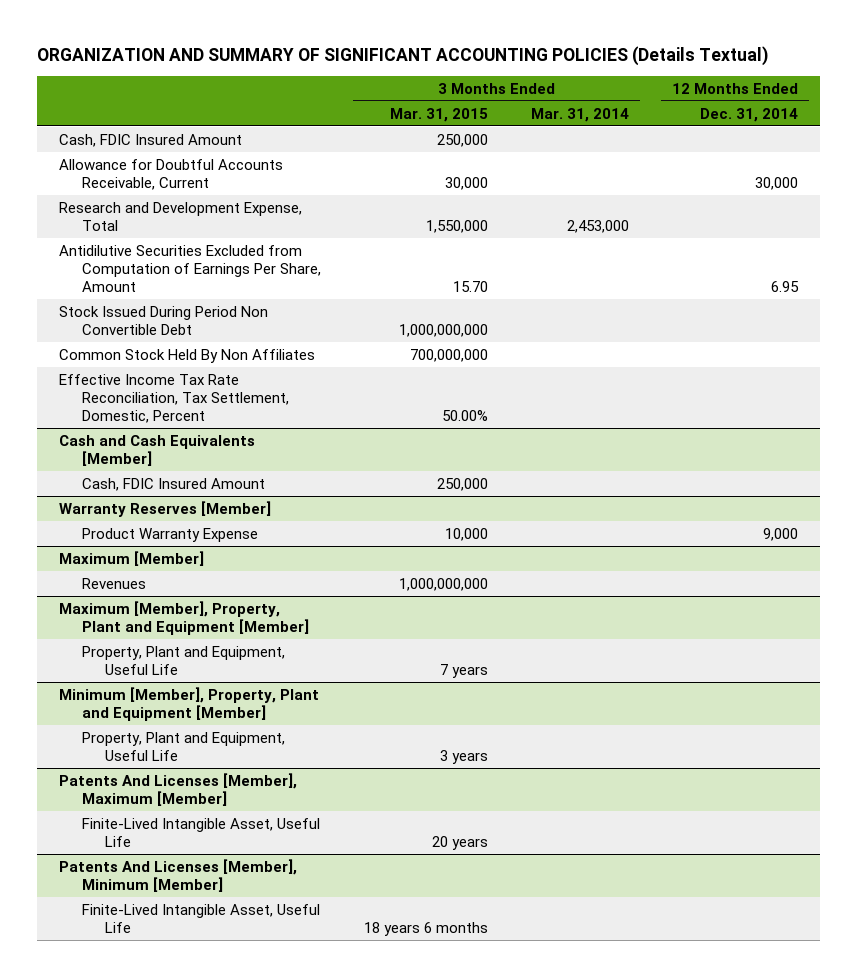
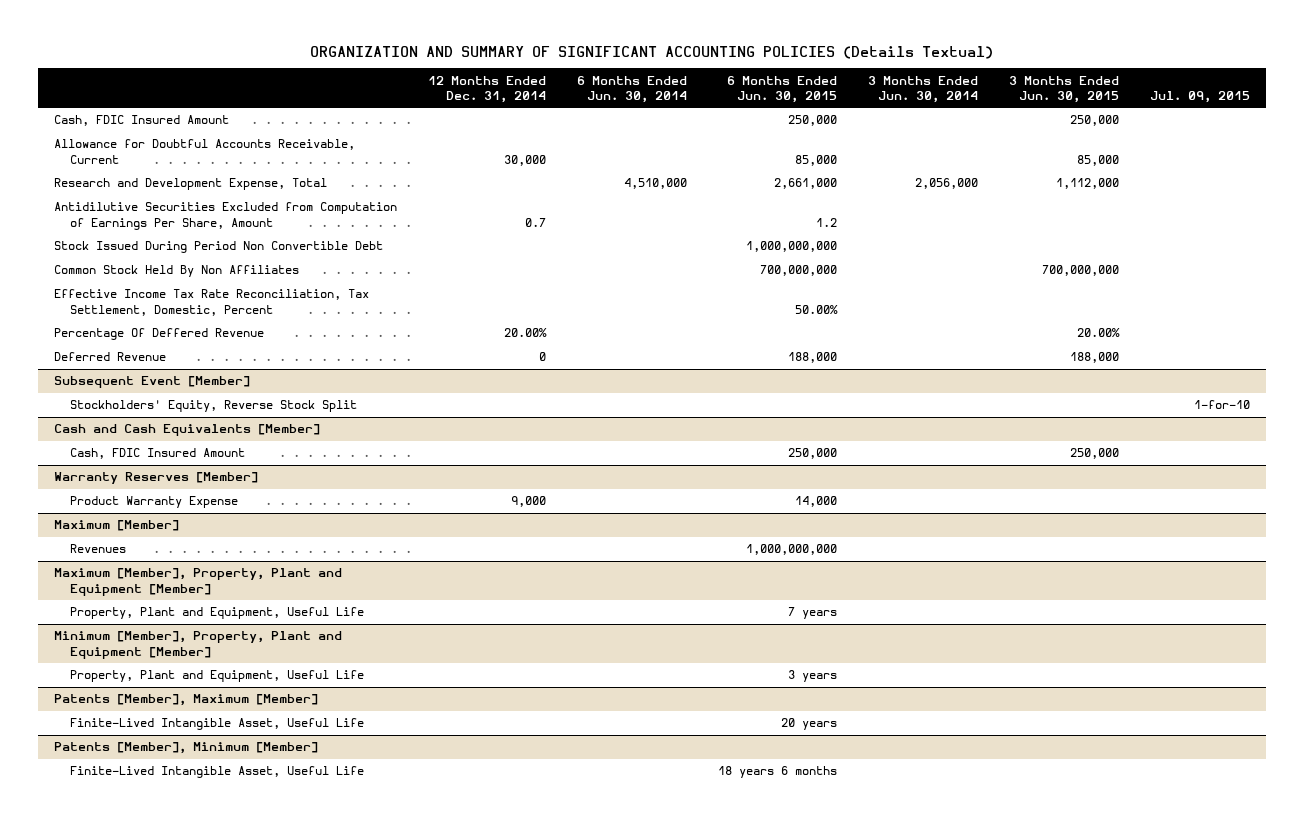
- | 3 Months Ended Mar. 31, 2015 | 3 Months Ended Mar. 31, 2014 | 12 Months Ended Dec. 31, 2014
+ | 12 Months Ended Dec. 31, 2014 | 6 Months Ended Jun. 30, 2014 | 6 Months Ended Jun. 30, 2015 | 3 Months Ended Jun. 30, 2014 | 3 Months Ended Jun. 30, 2015 | Jul. 09, 2015
- Antidilutive Securities Excluded from Computation of Earnings Per Share, Amount | 15.70 | | 6.95
+ Antidilutive Securities Excluded from Computation of Earnings Per Share, Amount | 0.7 | | 1.2 | | |
+ Percentage Of Deffered Revenue | 20.00% | | | | 20.00% |
+ Deferred Revenue | 0 | | 188,000 | | 188,000 |
+ Subsequent Event [Member]
+ Stockholders' Equity, Reverse Stock Split | | | | | | 1-for-10
- Patents And Licenses [Member], Maximum [Member]
+ Patents [Member], Maximum [Member]
- Patents And Licenses [Member], Minimum [Member]
+ Patents [Member], Minimum [Member]

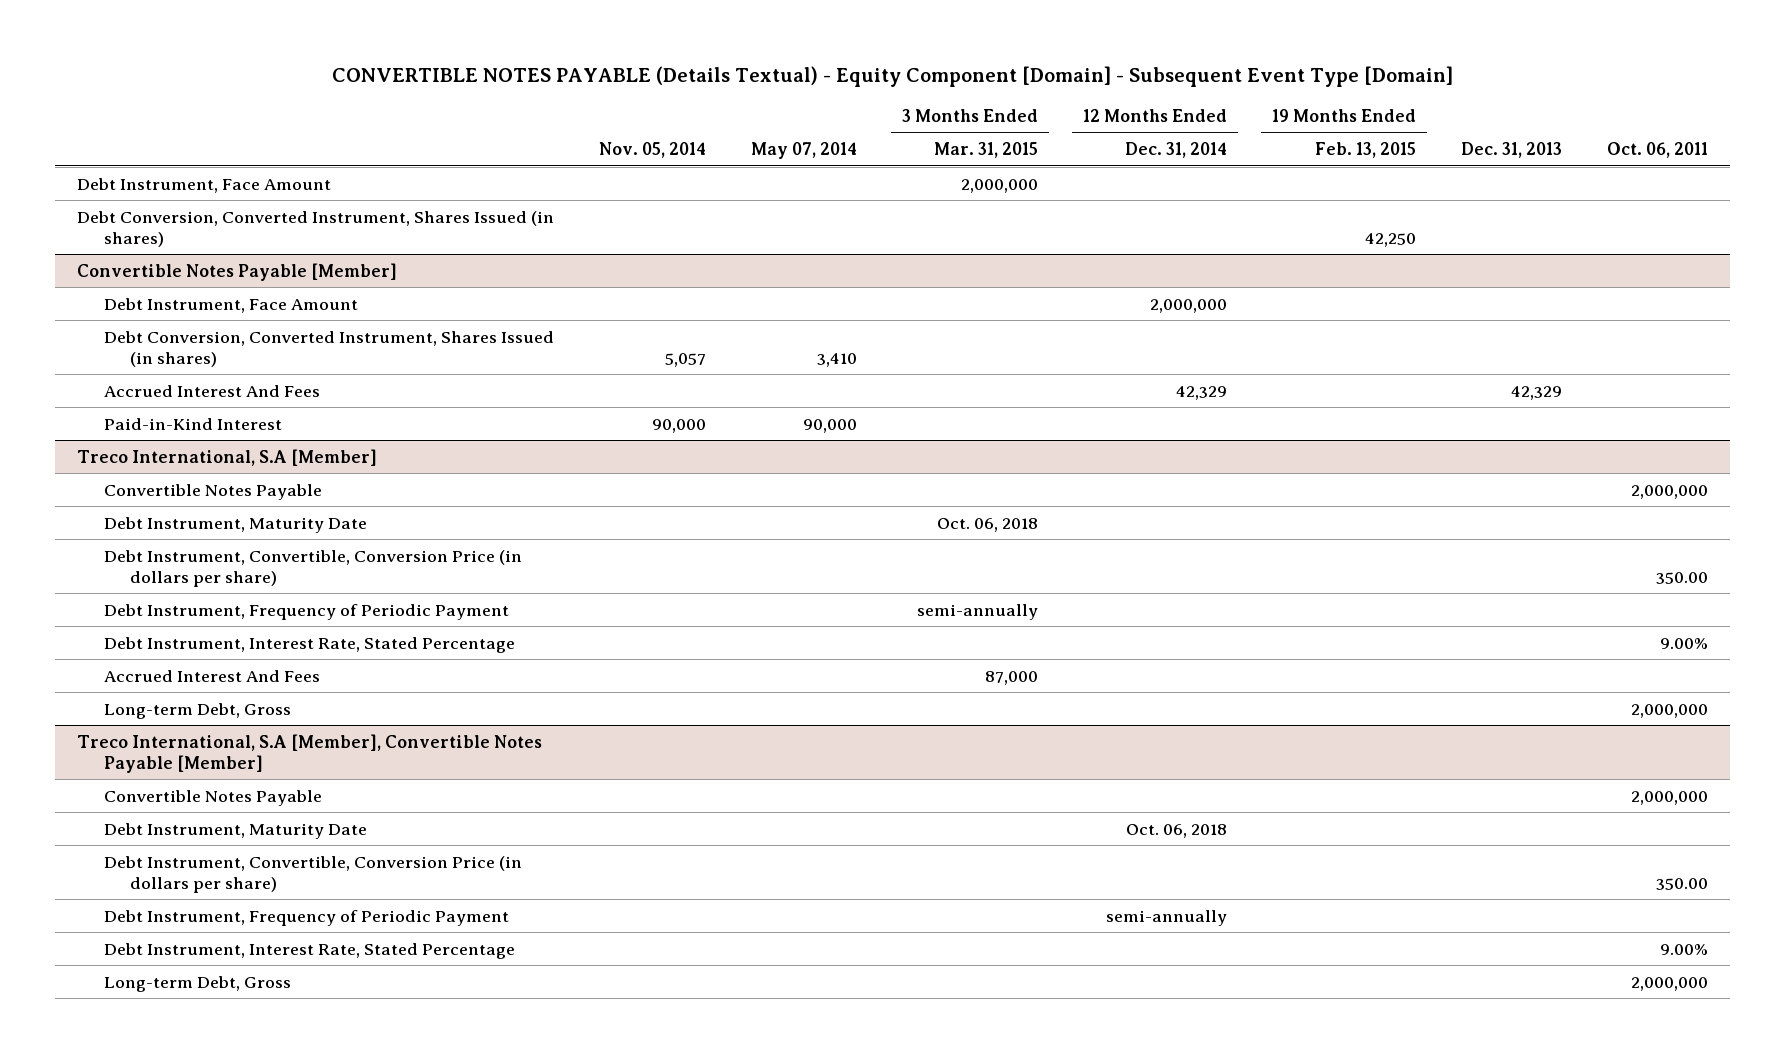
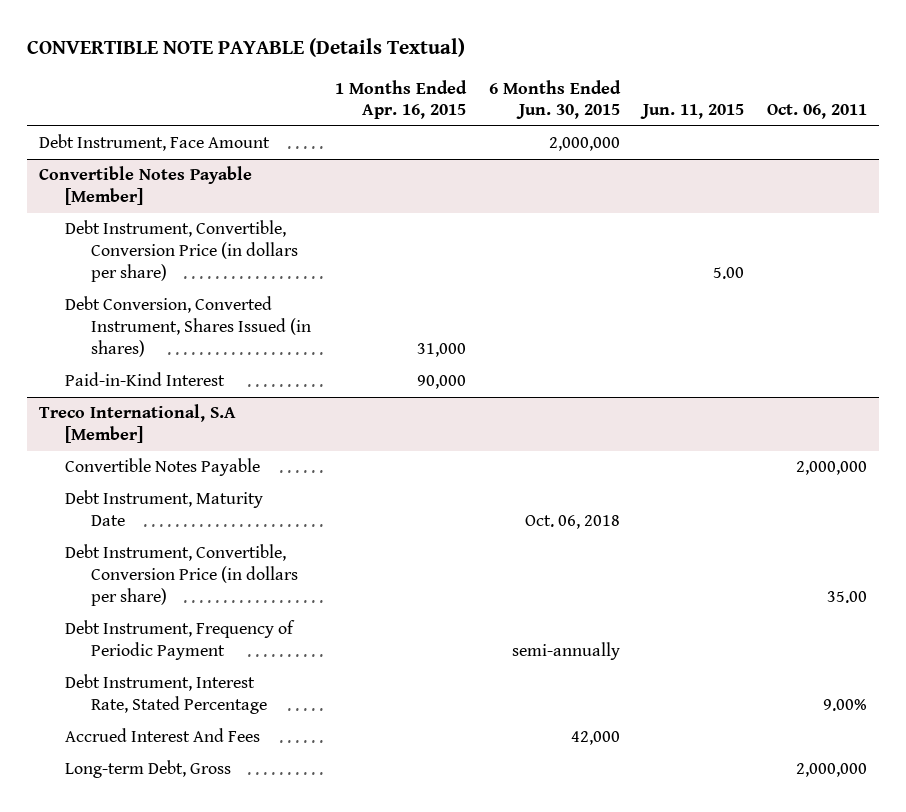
- CONVERTIBLE NOTES PAYABLE (Details Textual) - Equity Component [Domain] - Subsequent Event Type [Domain]
+ CONVERTIBLE NOTE PAYABLE (Details Textual)
- | Nov. 05, 2014 | May 07, 2014 | 3 Months Ended Mar. 31, 2015 | 12 Months Ended Dec. 31, 2014 | 19 Months Ended Feb. 13, 2015 | Dec. 31, 2013 | Oct. 06, 2011
+ | 1 Months Ended Apr. 16, 2015 | 6 Months Ended Jun. 30, 2015 | Jun. 11, 2015 | Oct. 06, 2011
- Debt Conversion, Converted Instrument, Shares Issued (in shares) | | | | | 42,250 | |
@ Convertible Notes Payable [Member]
- Debt Instrument, Face Amount | | | | 2,000,000 | | |
+ Debt Instrument, Convertible, Conversion Price (in dollars per share) | | | 5.00 |
- Accrued Interest And Fees | | | | 42,329 | | 42,329 |
@ Treco International, S.A [Member]
- Debt Instrument, Convertible, Conversion Price (in dollars per share) | | | | | | | 350.00
+ Debt Instrument, Convertible, Conversion Price (in dollars per share) | | | | 35.00
- Treco International, S.A [Member], Convertible Notes Payable [Member]
- Convertible Notes Payable | | | | | | | 2,000,000
- Debt Instrument, Maturity Date | | | | Oct. 06, 2018 | | |
- Debt Instrument, Convertible, Conversion Price (in dollars per share) | | | | | | | 350.00
- Debt Instrument, Frequency of Periodic Payment | | | | semi-annually | | |
- Debt Instrument, Interest Rate, Stated Percentage | | | | | | | 9.00%
- Long-term Debt, Gross | | | | | | | 2,000,000

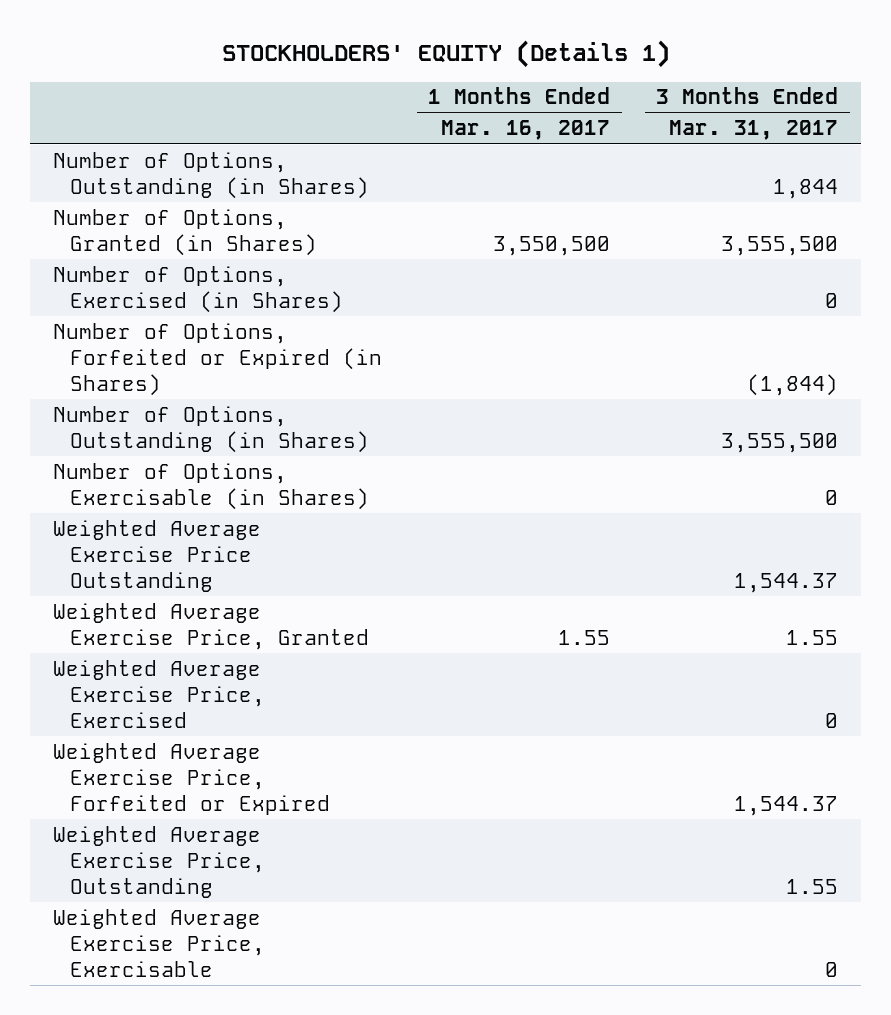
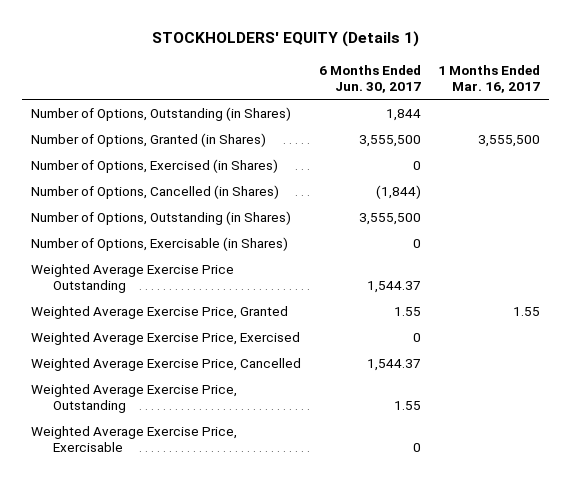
- | 1 Months Ended Mar. 16, 2017 | 3 Months Ended Mar. 31, 2017
+ | 6 Months Ended Jun. 30, 2017 | 1 Months Ended Mar. 16, 2017
- Number of Options, Granted (in Shares) | 3,550,500 | 3,555,500
+ Number of Options, Granted (in Shares) | 3,555,500 | 3,555,500
- Number of Options, Forfeited or Expired (in Shares) | | (1,844)
+ Number of Options, Cancelled (in Shares) | (1,844) |
- Weighted Average Exercise Price, Forfeited or Expired | | 1,544.37
+ Weighted Average Exercise Price, Cancelled | 1,544.37 |

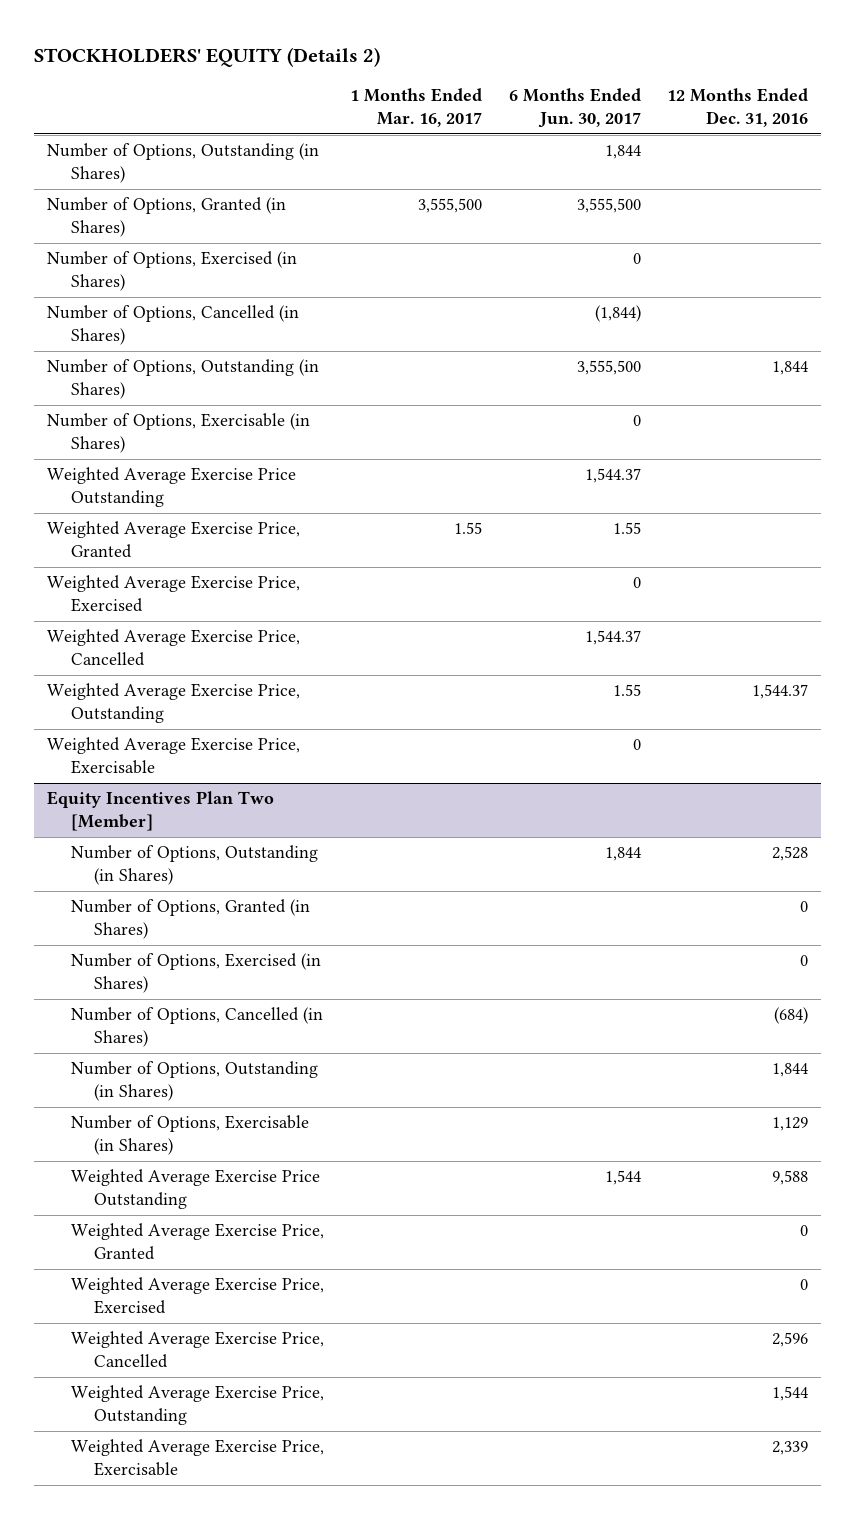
- STOCKHOLDERS' EQUITY (Details 1)
+ STOCKHOLDERS' EQUITY (Details 2)
- | 6 Months Ended Jun. 30, 2017 | 1 Months Ended Mar. 16, 2017
+ | 1 Months Ended Mar. 16, 2017 | 6 Months Ended Jun. 30, 2017 | 12 Months Ended Dec. 31, 2016
+ Equity Incentives Plan Two [Member]
+ Number of Options, Outstanding (in Shares) | | 1,844 | 2,528
+ Number of Options, Granted (in Shares) | | | 0
+ Number of Options, Exercised (in Shares) | | | 0
+ Number of Options, Cancelled (in Shares) | | | (684)
+ Number of Options, Outstanding (in Shares) | | | 1,844
+ Number of Options, Exercisable (in Shares) | | | 1,129
+ Weighted Average Exercise Price Outstanding | | 1,544 | 9,588
+ Weighted Average Exercise Price, Granted | | | 0
+ Weighted Average Exercise Price, Exercised | | | 0
+ Weighted Average Exercise Price, Cancelled | | | 2,596
+ Weighted Average Exercise Price, Outstanding | | | 1,544
+ Weighted Average Exercise Price, Exercisable | | | 2,339

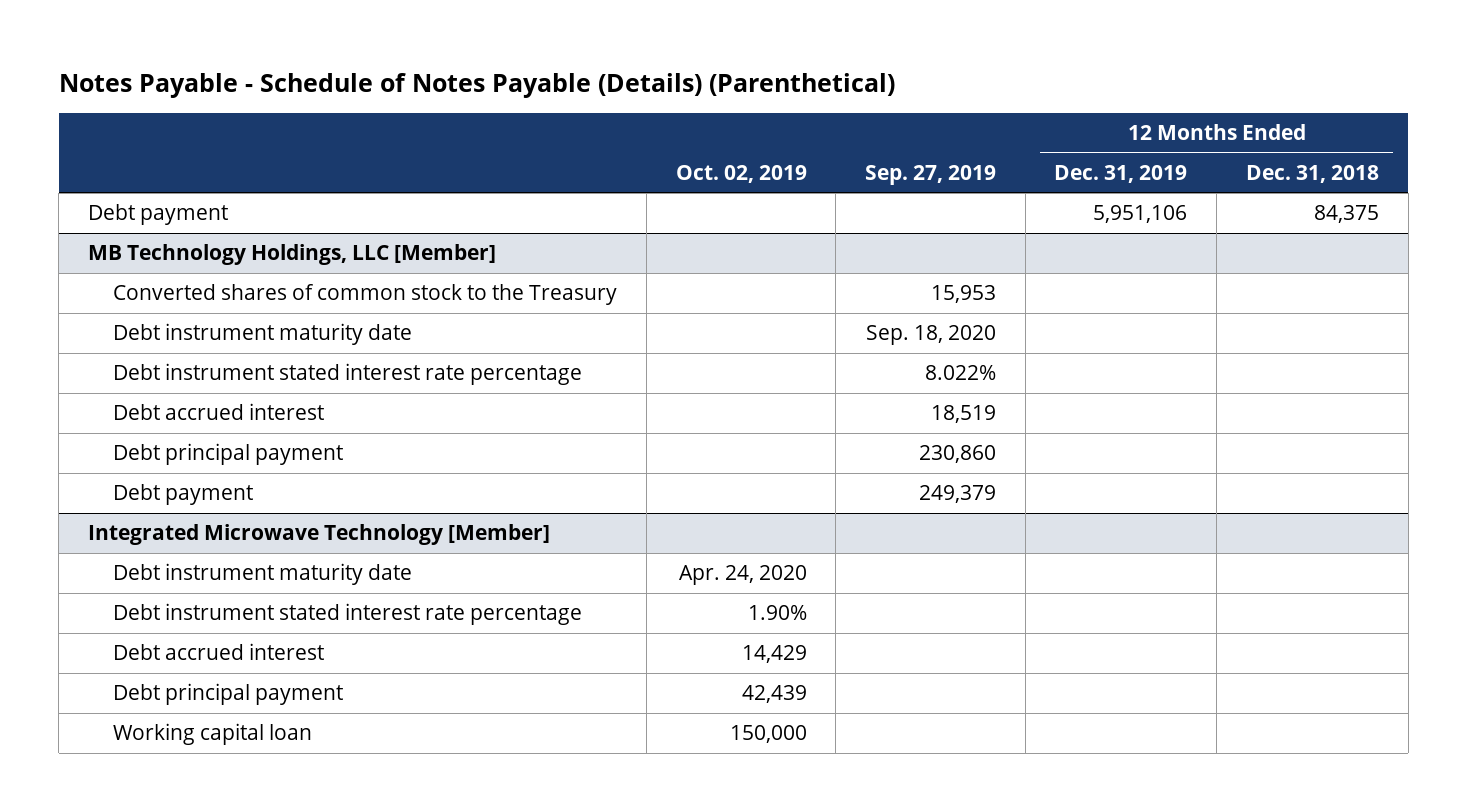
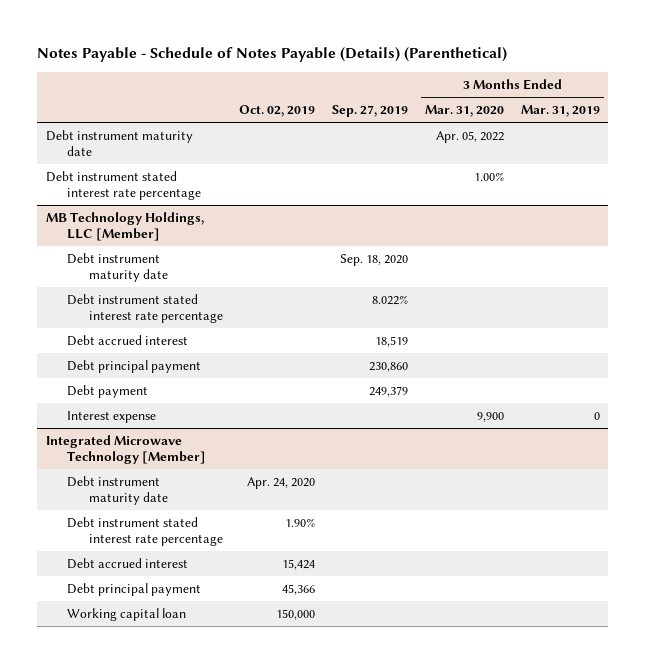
- | Oct. 02, 2019 | Sep. 27, 2019 | 12 Months Ended Dec. 31, 2019 | 12 Months Ended Dec. 31, 2018
+ | Oct. 02, 2019 | Sep. 27, 2019 | 3 Months Ended Mar. 31, 2020 | 3 Months Ended Mar. 31, 2019
- Debt payment | | | 5,951,106 | 84,375
+ Debt instrument maturity date | | | Apr. 05, 2022 |
+ Debt instrument stated interest rate percentage | | | 1.00% |
@ MB Technology Holdings, LLC [Member]
- Converted shares of common stock to the Treasury | | 15,953 | |
+ Interest expense | | | 9,900 | 0
@ Integrated Microwave Technology [Member]
- Debt accrued interest | 14,429 | | |
- Debt principal payment | 42,439 | | |
+ Debt accrued interest | 15,424 | | |
+ Debt principal payment | 45,366 | | |

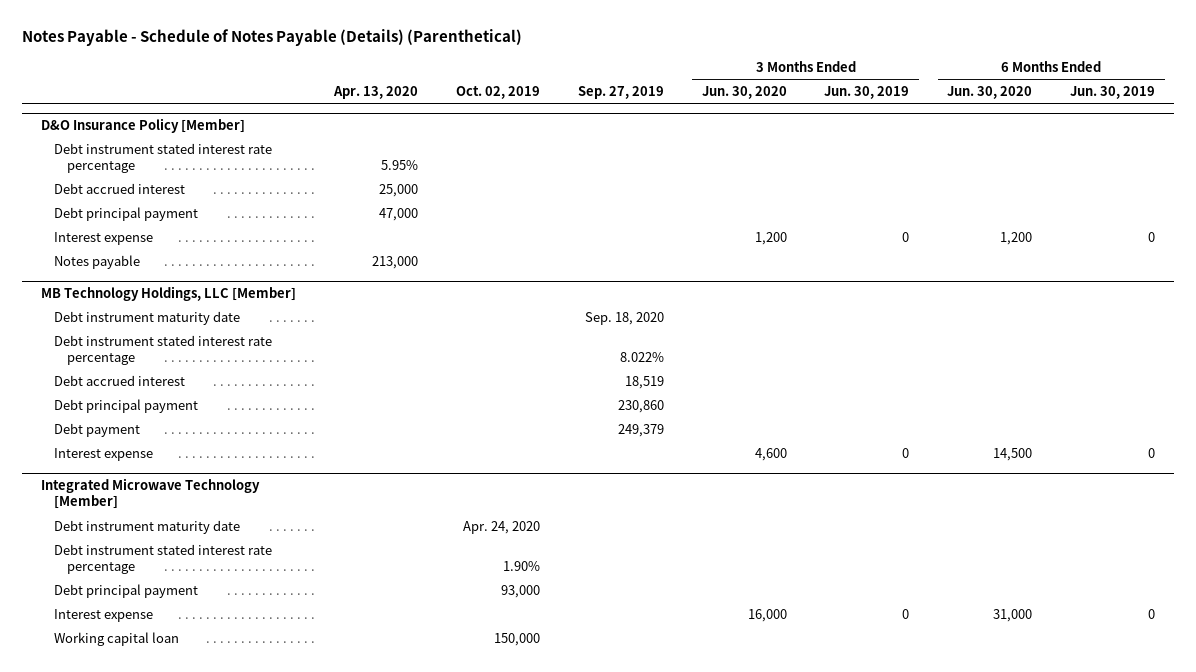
- | Oct. 02, 2019 | Sep. 27, 2019 | 3 Months Ended Mar. 31, 2020 | 3 Months Ended Mar. 31, 2019
+ | Apr. 13, 2020 | Oct. 02, 2019 | Sep. 27, 2019 | 3 Months Ended Jun. 30, 2020 | 3 Months Ended Jun. 30, 2019 | 6 Months Ended Jun. 30, 2020 | 6 Months Ended Jun. 30, 2019
- Debt instrument maturity date | | | Apr. 05, 2022 |
- Debt instrument stated interest rate percentage | | | 1.00% |
+ D&O Insurance Policy [Member]
+ Debt instrument stated interest rate percentage | 5.95% | | | | | |
+ Debt accrued interest | 25,000 | | | | | |
+ Debt principal payment | 47,000 | | | | | |
+ Interest expense | | | | 1,200 | 0 | 1,200 | 0
+ Notes payable | 213,000 | | | | | |
@ Integrated Microwave Technology [Member]
- Debt accrued interest | 15,424 | | |
- Debt principal payment | 45,366 | | |
+ Debt principal payment | | 93,000 | | | | |
+ Interest expense | | | | 16,000 | 0 | 31,000 | 0

